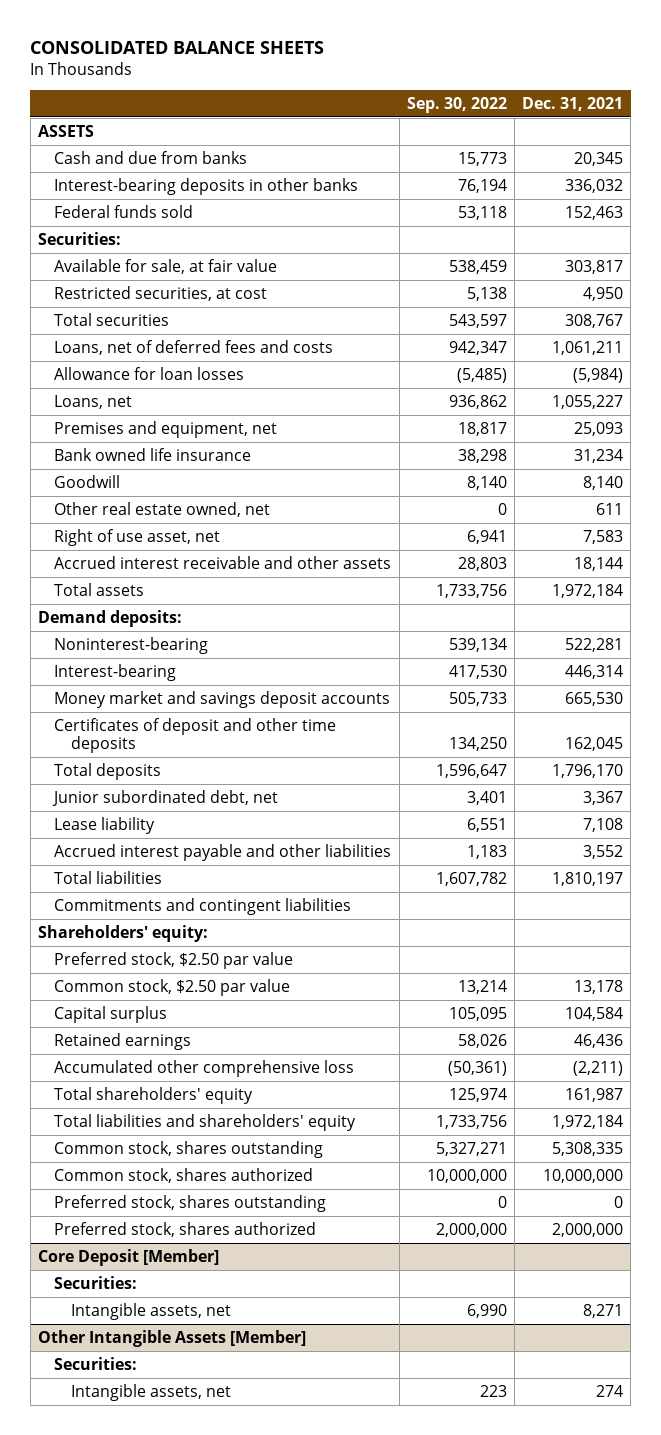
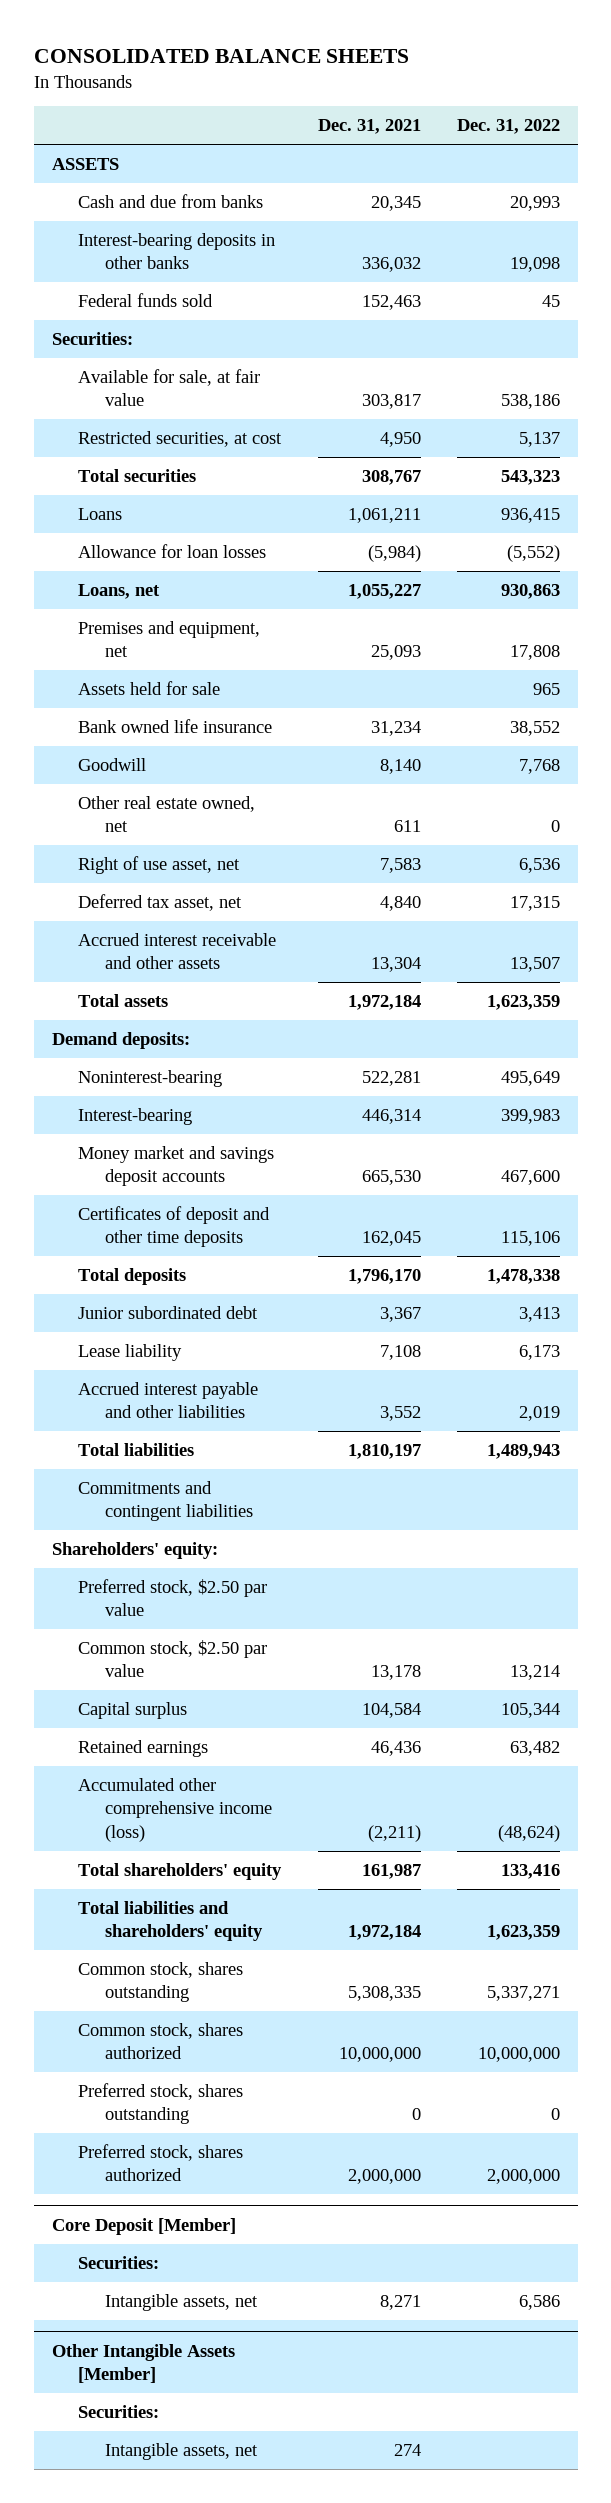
- | Sep. 30, 2022 | Dec. 31, 2021
+ | Dec. 31, 2021 | Dec. 31, 2022
- Loans, net of deferred fees and costs | 942,347 | 1,061,211
+ Loans | 1,061,211 | 936,415
+ Assets held for sale | | 965
- Accrued interest receivable and other assets | 28,803 | 18,144
+ Deferred tax asset, net | 4,840 | 17,315
+ Accrued interest receivable and other assets | 13,304 | 13,507
- Junior subordinated debt, net | 3,401 | 3,367
+ Junior subordinated debt | 3,367 | 3,413
- Accumulated other comprehensive loss | (50,361) | (2,211)
+ Accumulated other comprehensive income (loss) | (2,211) | (48,624)

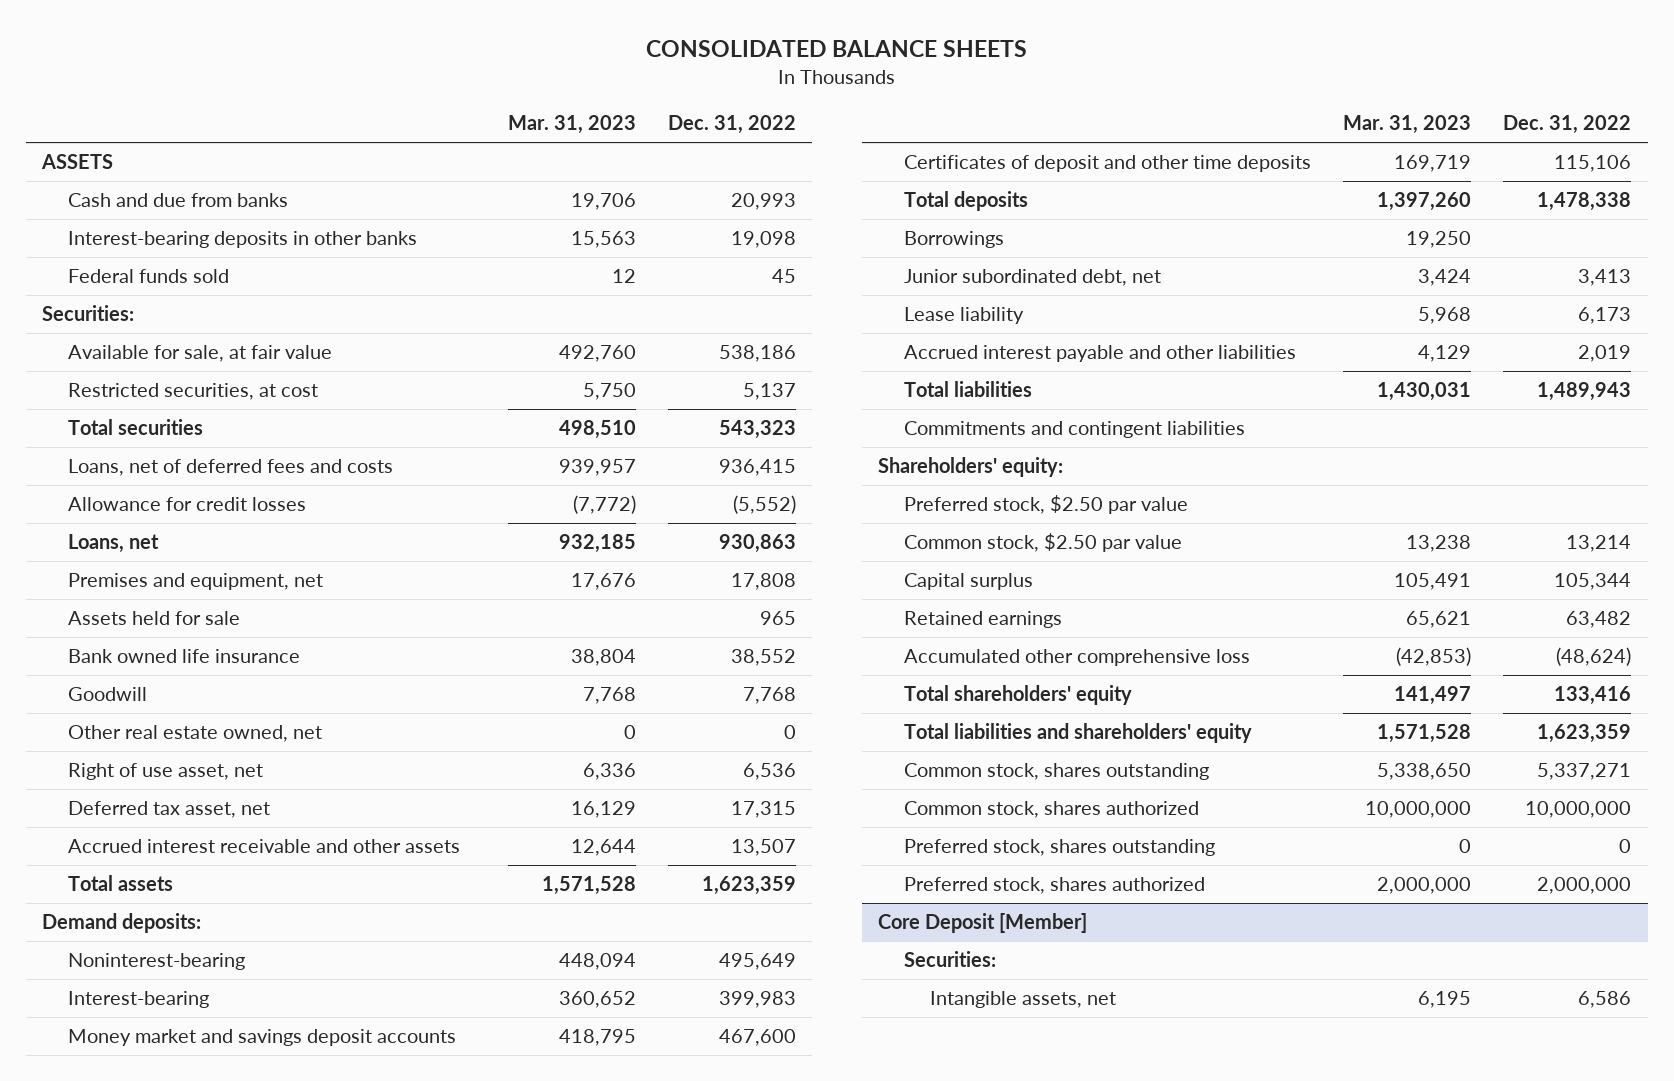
- | Dec. 31, 2021 | Dec. 31, 2022
+ | Mar. 31, 2023 | Dec. 31, 2022
- Loans | 1,061,211 | 936,415
- Allowance for loan losses | (5,984) | (5,552)
+ Loans, net of deferred fees and costs | 939,957 | 936,415
+ Allowance for credit losses | (7,772) | (5,552)
- Junior subordinated debt | 3,367 | 3,413
+ Borrowings | 19,250 |
+ Junior subordinated debt, net | 3,424 | 3,413
- Accumulated other comprehensive income (loss) | (2,211) | (48,624)
+ Accumulated other comprehensive loss | (42,853) | (48,624)
- Other Intangible Assets [Member]
- Securities:
- Intangible assets, net | 274 |

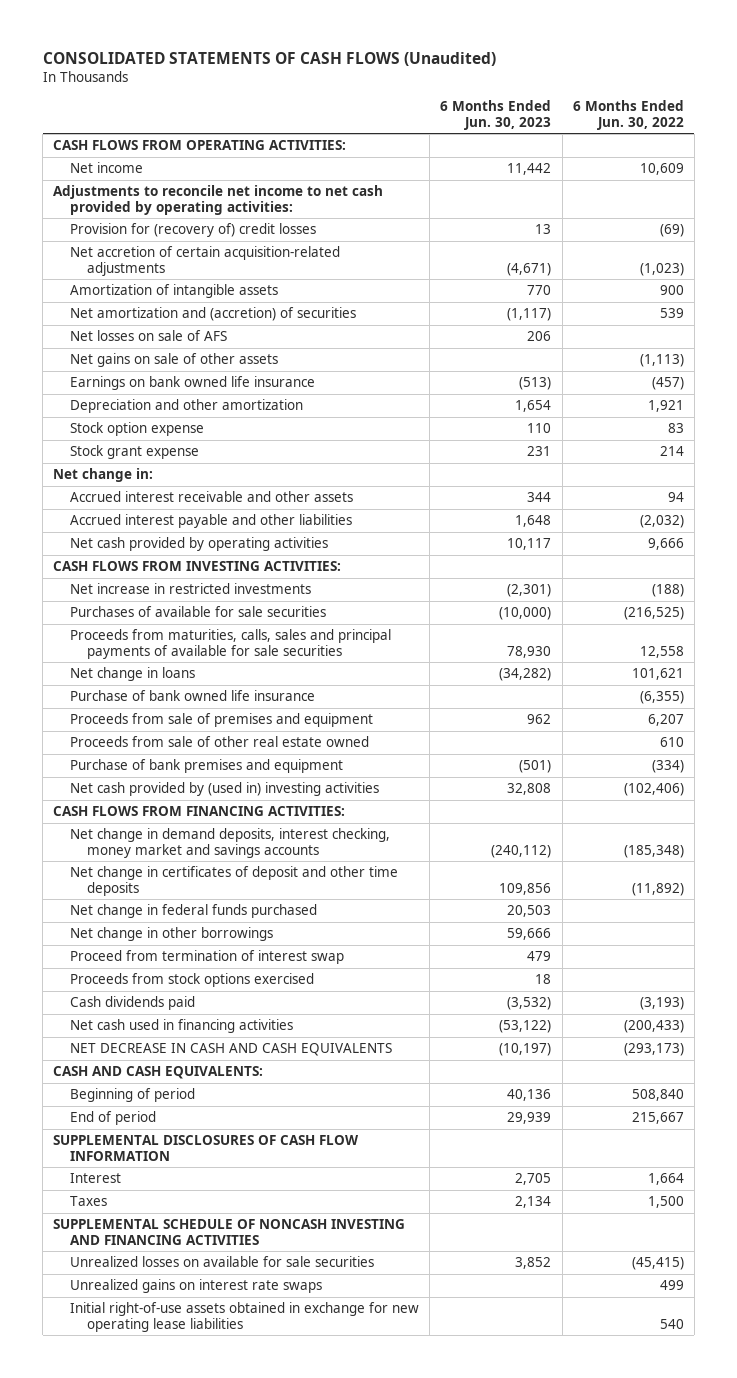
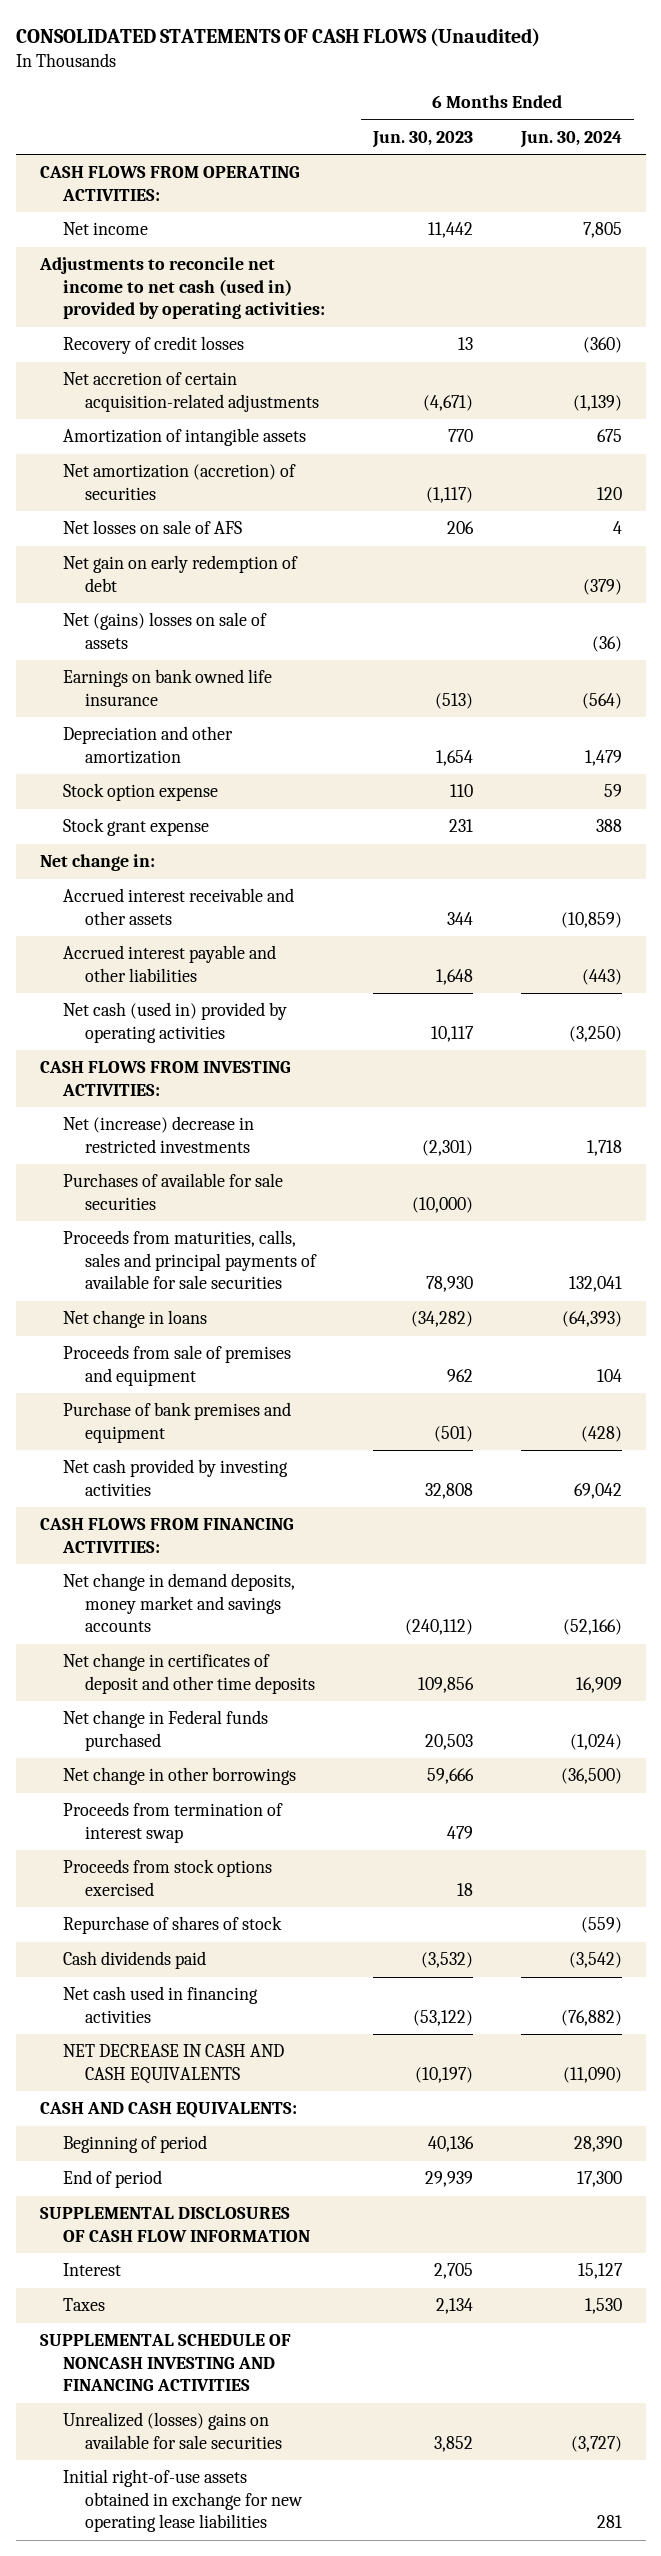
- | 6 Months Ended Jun. 30, 2023 | 6 Months Ended Jun. 30, 2022
+ | 6 Months Ended Jun. 30, 2023 | 6 Months Ended Jun. 30, 2024
- Adjustments to reconcile net income to net cash provided by operating activities:
- Provision for (recovery of) credit losses | 13 | (69)
+ Adjustments to reconcile net income to net cash (used in) provided by operating activities:
+ Recovery of credit losses | 13 | (360)
- Net amortization and (accretion) of securities | (1,117) | 539
+ Net amortization (accretion) of securities | (1,117) | 120
- Net gains on sale of other assets | | (1,113)
+ Net gain on early redemption of debt | | (379)
+ Net (gains) losses on sale of assets | | (36)
- Net cash provided by operating activities | 10,117 | 9,666
+ Net cash (used in) provided by operating activities | 10,117 | (3,250)
- Net increase in restricted investments | (2,301) | (188)
+ Net (increase) decrease in restricted investments | (2,301) | 1,718
- Purchase of bank owned life insurance | | (6,355)
- Proceeds from sale of other real estate owned | | 610
- Net cash provided by (used in) investing activities | 32,808 | (102,406)
+ Net cash provided by investing activities | 32,808 | 69,042
- Net change in demand deposits, interest checking, money market and savings accounts | (240,112) | (185,348)
+ Net change in demand deposits, money market and savings accounts | (240,112) | (52,166)
- Net change in federal funds purchased | 20,503 |
+ Net change in Federal funds purchased | 20,503 | (1,024)
- Proceed from termination of interest swap | 479 |
+ Proceeds from termination of interest swap | 479 |
+ Repurchase of shares of stock | | (559)
- Unrealized losses on available for sale securities | 3,852 | (45,415)
- Unrealized gains on interest rate swaps | | 499
+ Unrealized (losses) gains on available for sale securities | 3,852 | (3,727)

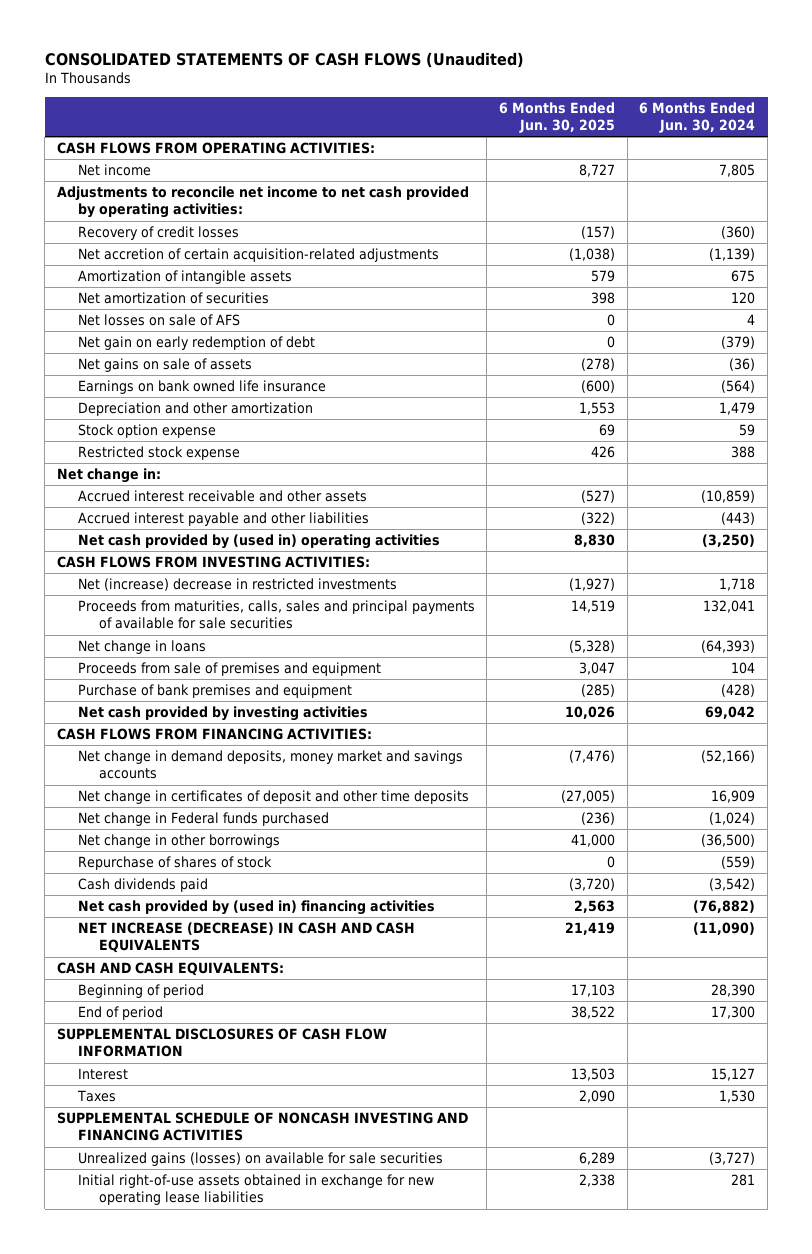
- | 6 Months Ended Jun. 30, 2023 | 6 Months Ended Jun. 30, 2024
+ | 6 Months Ended Jun. 30, 2025 | 6 Months Ended Jun. 30, 2024
- Adjustments to reconcile net income to net cash (used in) provided by operating activities:
+ Adjustments to reconcile net income to net cash provided by operating activities:
- Net amortization (accretion) of securities | (1,117) | 120
+ Net amortization of securities | 398 | 120
- Net (gains) losses on sale of assets | | (36)
+ Net gains on sale of assets | (278) | (36)
- Stock grant expense | 231 | 388
+ Restricted stock expense | 426 | 388
- Net cash (used in) provided by operating activities | 10,117 | (3,250)
+ Net cash provided by (used in) operating activities | 8,830 | (3,250)
- Purchases of available for sale securities | (10,000) |
- Proceeds from termination of interest swap | 479 |
- Proceeds from stock options exercised | 18 |
- Net cash used in financing activities | (53,122) | (76,882)
- NET DECREASE IN CASH AND CASH EQUIVALENTS | (10,197) | (11,090)
+ Net cash provided by (used in) financing activities | 2,563 | (76,882)
+ NET INCREASE (DECREASE) IN CASH AND CASH EQUIVALENTS | 21,419 | (11,090)
- Unrealized (losses) gains on available for sale securities | 3,852 | (3,727)
+ Unrealized gains (losses) on available for sale securities | 6,289 | (3,727)

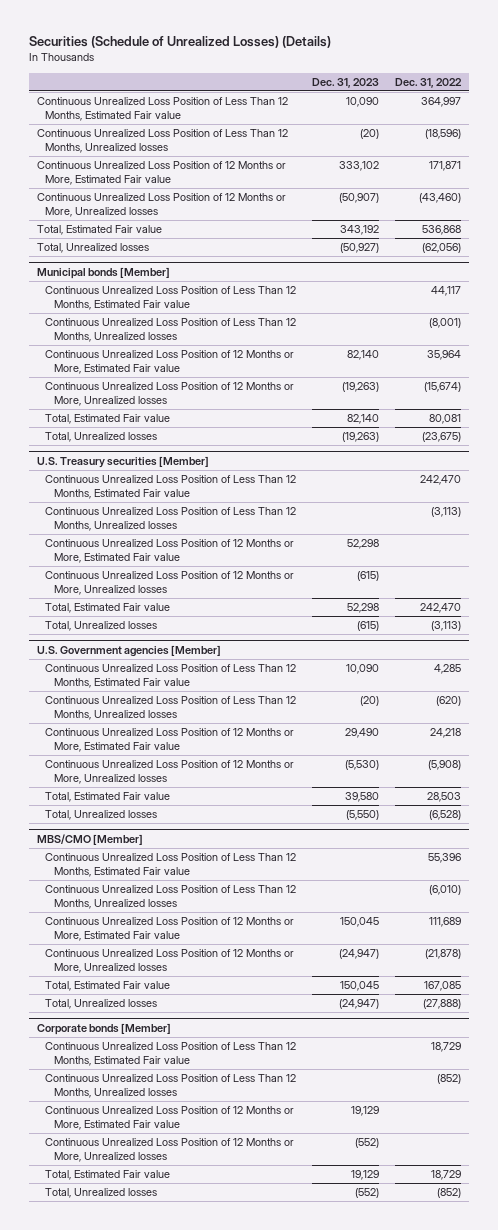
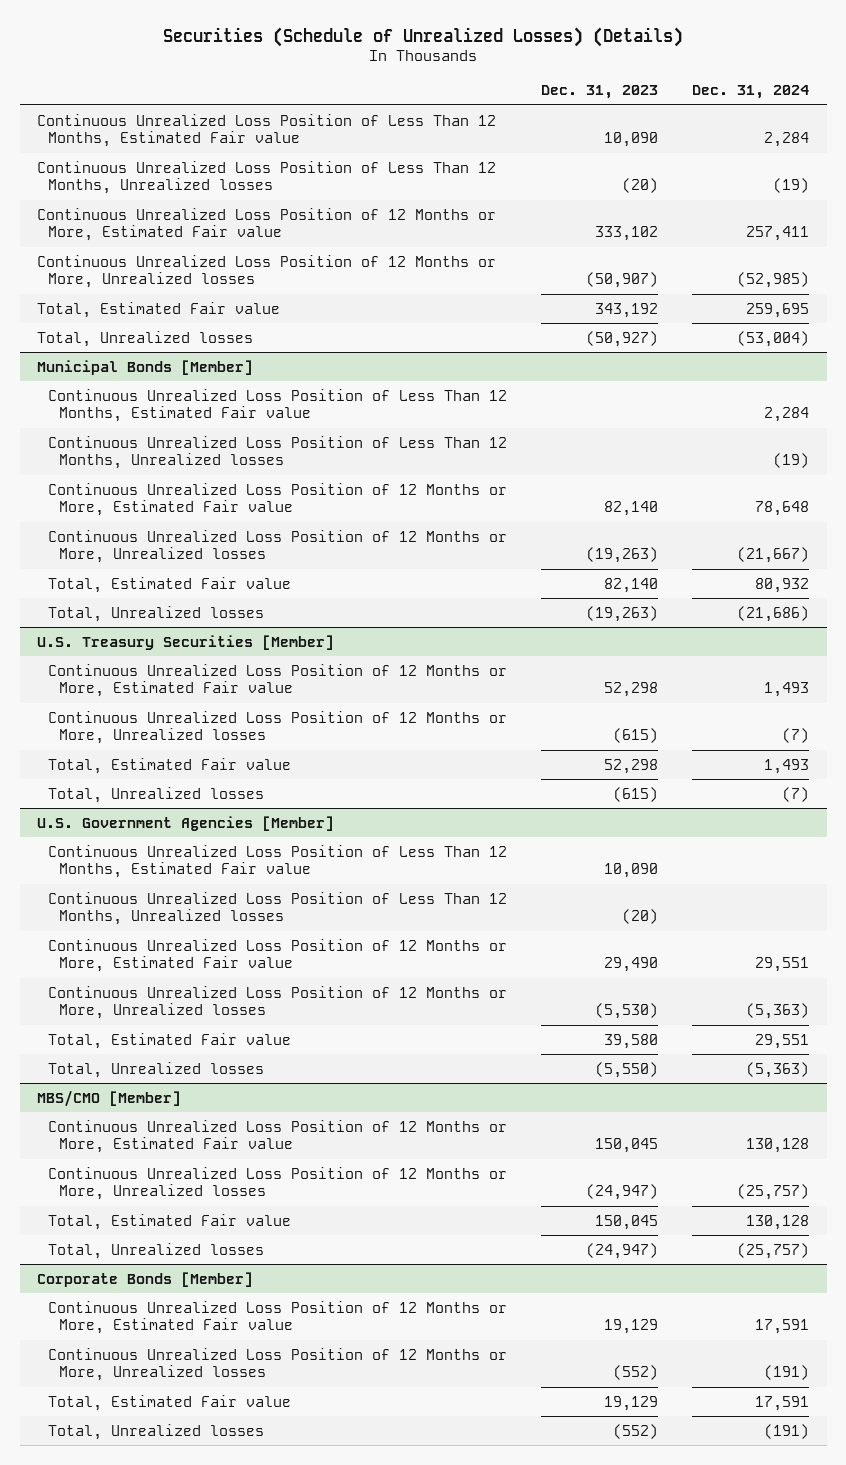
- | Dec. 31, 2023 | Dec. 31, 2022
+ | Dec. 31, 2023 | Dec. 31, 2024
- Municipal bonds [Member]
+ Municipal Bonds [Member]
- U.S. Treasury securities [Member]
- Continuous Unrealized Loss Position of Less Than 12 Months, Estimated Fair value | | 242,470
- Continuous Unrealized Loss Position of Less Than 12 Months, Unrealized losses | | (3,113)
+ U.S. Treasury Securities [Member]
- U.S. Government agencies [Member]
+ U.S. Government Agencies [Member]
@ MBS/CMO [Member]
- Continuous Unrealized Loss Position of Less Than 12 Months, Estimated Fair value | | 55,396
- Continuous Unrealized Loss Position of Less Than 12 Months, Unrealized losses | | (6,010)
- Corporate bonds [Member]
- Continuous Unrealized Loss Position of Less Than 12 Months, Estimated Fair value | | 18,729
- Continuous Unrealized Loss Position of Less Than 12 Months, Unrealized losses | | (852)
+ Corporate Bonds [Member]

